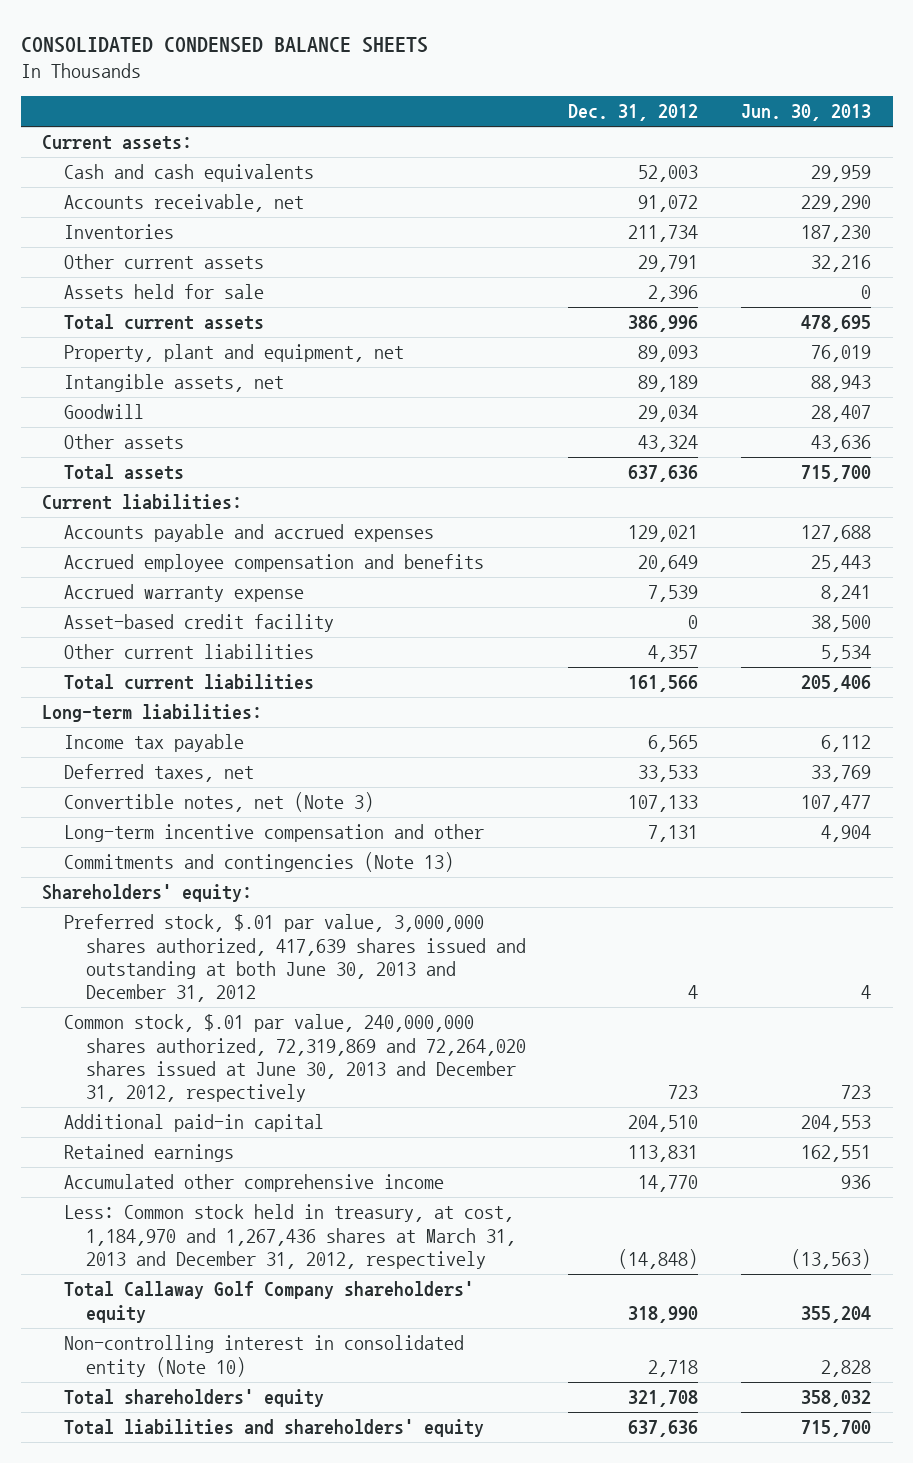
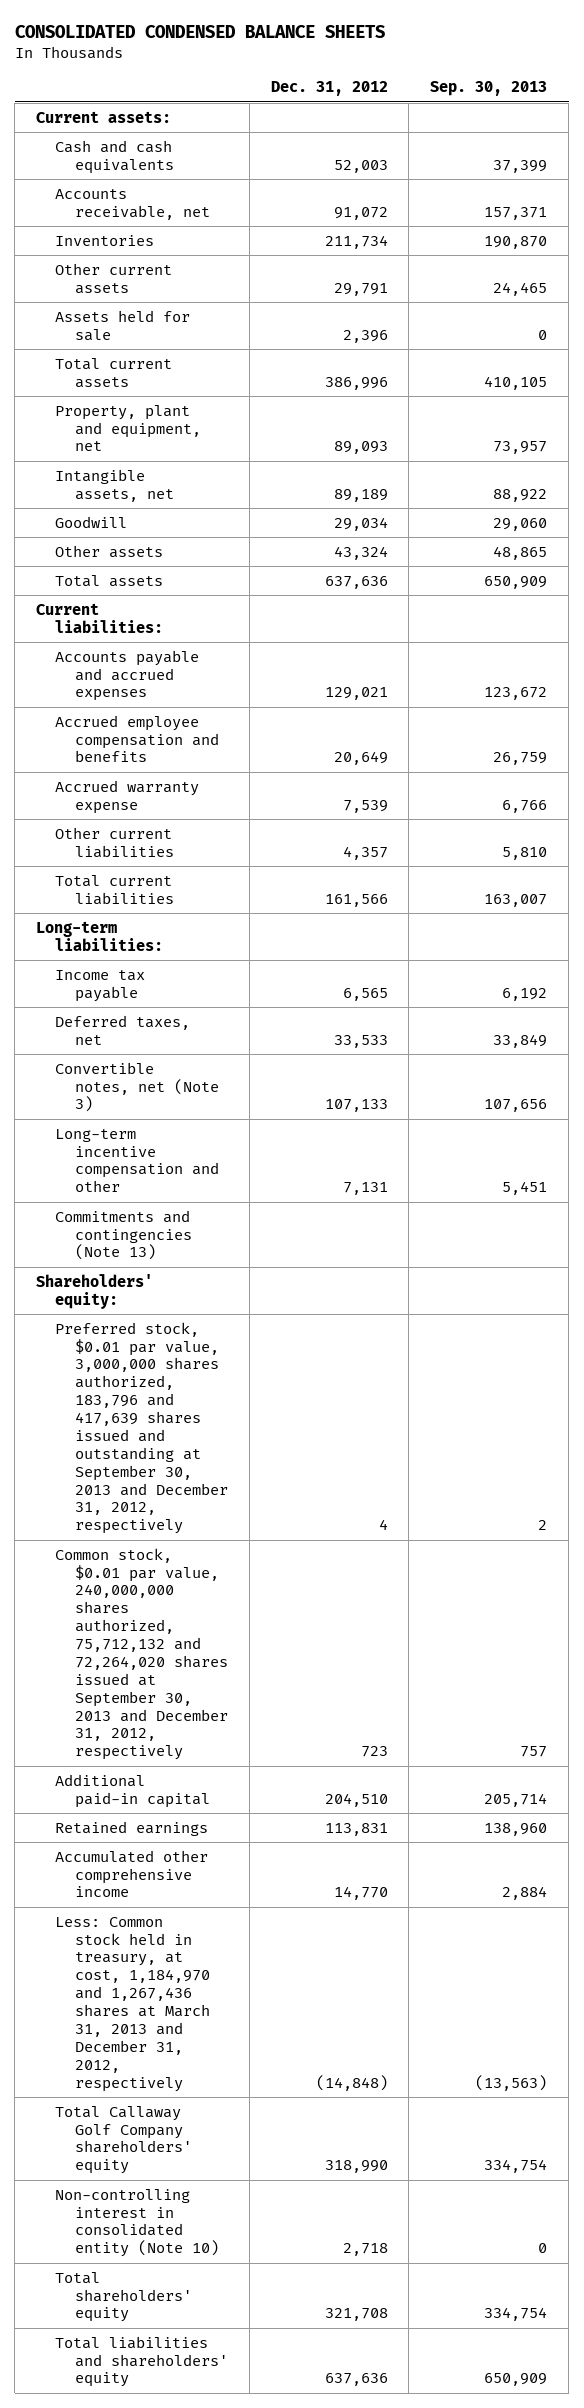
- | Dec. 31, 2012 | Jun. 30, 2013
+ | Dec. 31, 2012 | Sep. 30, 2013
- Asset-based credit facility | 0 | 38,500
- Preferred stock, $.01 par value, 3,000,000 shares authorized, 417,639 shares issued and outstanding at both June 30, 2013 and December 31, 2012 | 4 | 4
- Common stock, $.01 par value, 240,000,000 shares authorized, 72,319,869 and 72,264,020 shares issued at June 30, 2013 and December 31, 2012, respectively | 723 | 723
+ Preferred stock, $0.01 par value, 3,000,000 shares authorized, 183,796 and 417,639 shares issued and outstanding at September 30, 2013 and December 31, 2012, respectively | 4 | 2
+ Common stock, $0.01 par value, 240,000,000 shares authorized, 75,712,132 and 72,264,020 shares issued at September 30, 2013 and December 31, 2012, respectively | 723 | 757

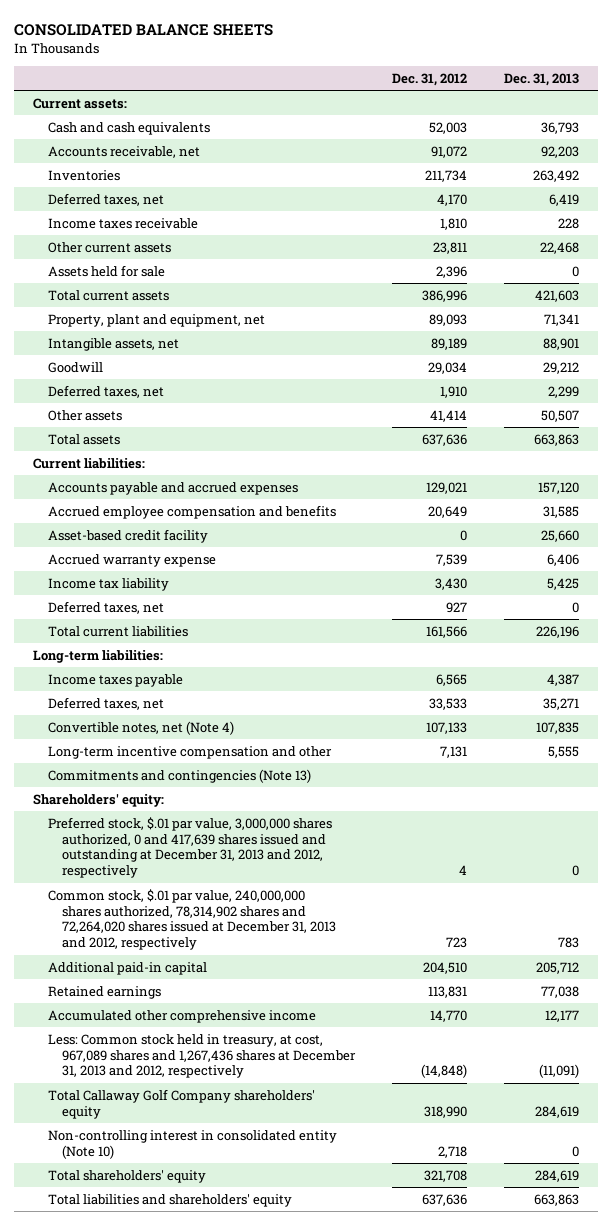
- CONSOLIDATED CONDENSED BALANCE SHEETS
+ CONSOLIDATED BALANCE SHEETS
- | Dec. 31, 2012 | Sep. 30, 2013
+ | Dec. 31, 2012 | Dec. 31, 2013
- Other current assets | 29,791 | 24,465
+ Deferred taxes, net | 4,170 | 6,419
+ Income taxes receivable | 1,810 | 228
+ Other current assets | 23,811 | 22,468
- Other assets | 43,324 | 48,865
+ Deferred taxes, net | 1,910 | 2,299
+ Other assets | 41,414 | 50,507
+ Asset-based credit facility | 0 | 25,660
- Other current liabilities | 4,357 | 5,810
+ Income tax liability | 3,430 | 5,425
+ Deferred taxes, net | 927 | 0
- Income tax payable | 6,565 | 6,192
+ Income taxes payable | 6,565 | 4,387
- Convertible notes, net (Note 3) | 107,133 | 107,656
+ Convertible notes, net (Note 4) | 107,133 | 107,835
- Preferred stock, $0.01 par value, 3,000,000 shares authorized, 183,796 and 417,639 shares issued and outstanding at September 30, 2013 and December 31, 2012, respectively | 4 | 2
- Common stock, $0.01 par value, 240,000,000 shares authorized, 75,712,132 and 72,264,020 shares issued at September 30, 2013 and December 31, 2012, respectively | 723 | 757
+ Preferred stock, $.01 par value, 3,000,000 shares authorized, 0 and 417,639 shares issued and outstanding at December 31, 2013 and 2012, respectively | 4 | 0
+ Common stock, $.01 par value, 240,000,000 shares authorized, 78,314,902 shares and 72,264,020 shares issued at December 31, 2013 and 2012, respectively | 723 | 783
- Less: Common stock held in treasury, at cost, 1,184,970 and 1,267,436 shares at March 31, 2013 and December 31, 2012, respectively | (14,848) | (13,563)
+ Less: Common stock held in treasury, at cost, 967,089 shares and 1,267,436 shares at December 31, 2013 and 2012, respectively | (14,848) | (11,091)

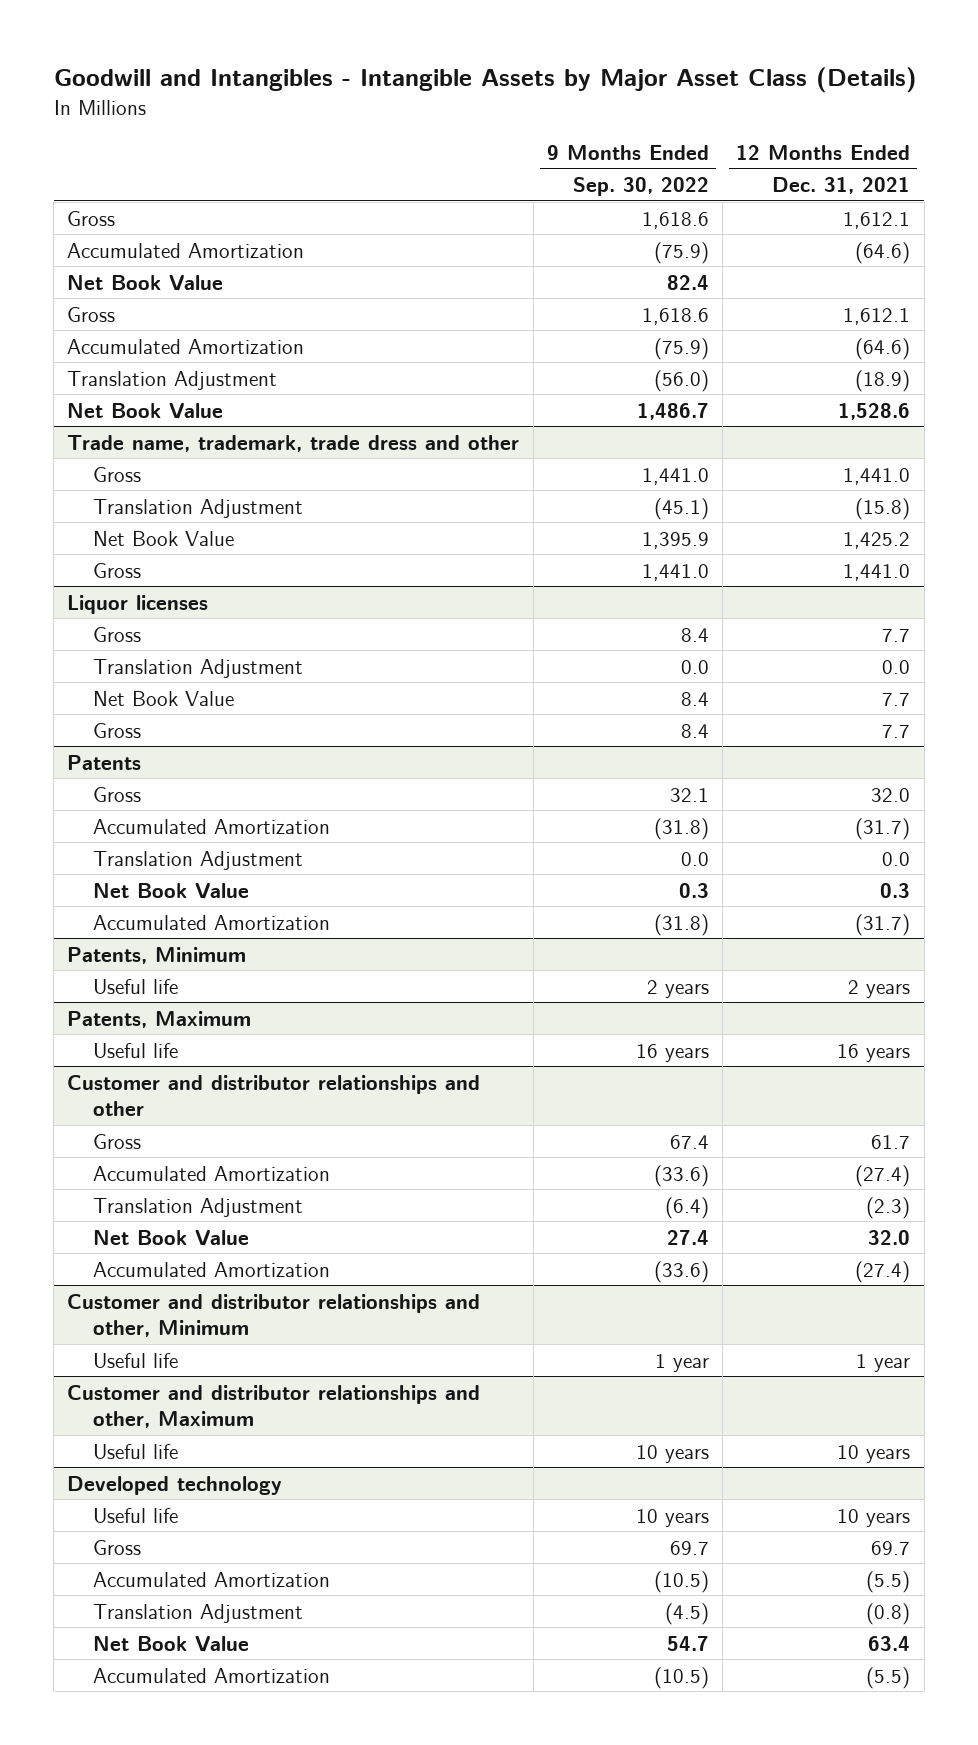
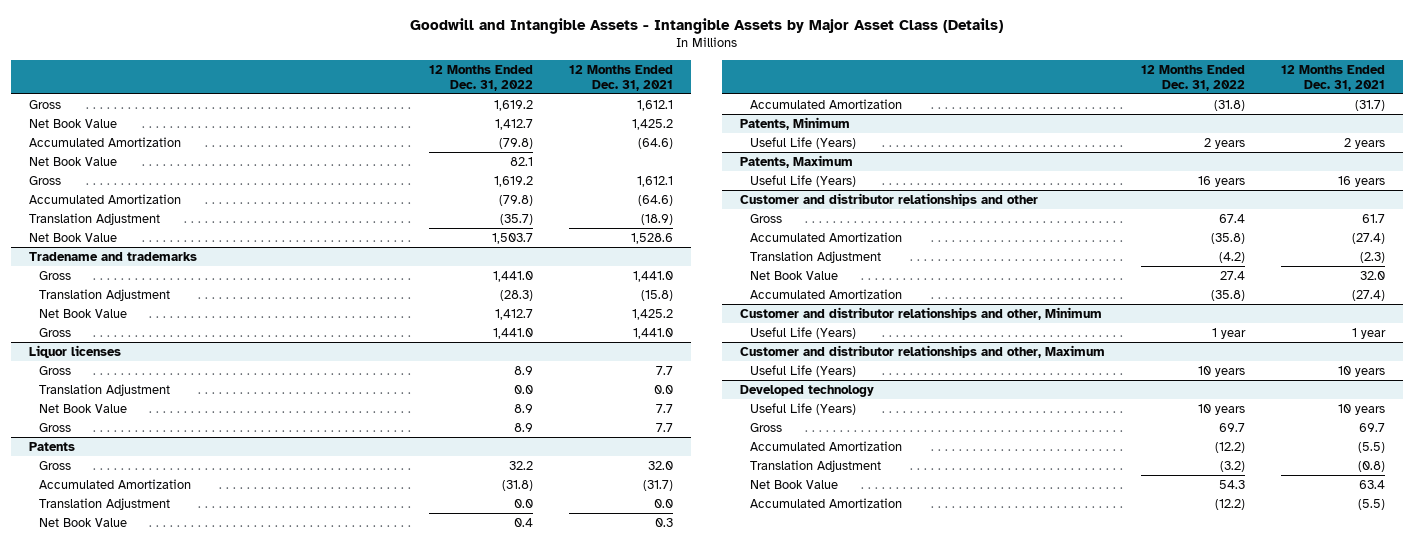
- Goodwill and Intangibles - Intangible Assets by Major Asset Class (Details)
+ Goodwill and Intangible Assets - Intangible Assets by Major Asset Class (Details)
- | 9 Months Ended Sep. 30, 2022 | 12 Months Ended Dec. 31, 2021
+ | 12 Months Ended Dec. 31, 2022 | 12 Months Ended Dec. 31, 2021
+ Net Book Value | 1,412.7 | 1,425.2
- Trade name, trademark, trade dress and other
+ Tradename and trademarks
@ Patents, Minimum
- Useful life | 2 years | 2 years
+ Useful Life (Years) | 2 years | 2 years
@ Patents, Maximum
- Useful life | 16 years | 16 years
+ Useful Life (Years) | 16 years | 16 years
@ Customer and distributor relationships and other, Minimum
- Useful life | 1 year | 1 year
+ Useful Life (Years) | 1 year | 1 year
@ Customer and distributor relationships and other, Maximum
- Useful life | 10 years | 10 years
+ Useful Life (Years) | 10 years | 10 years
@ Developed technology
- Useful life | 10 years | 10 years
+ Useful Life (Years) | 10 years | 10 years

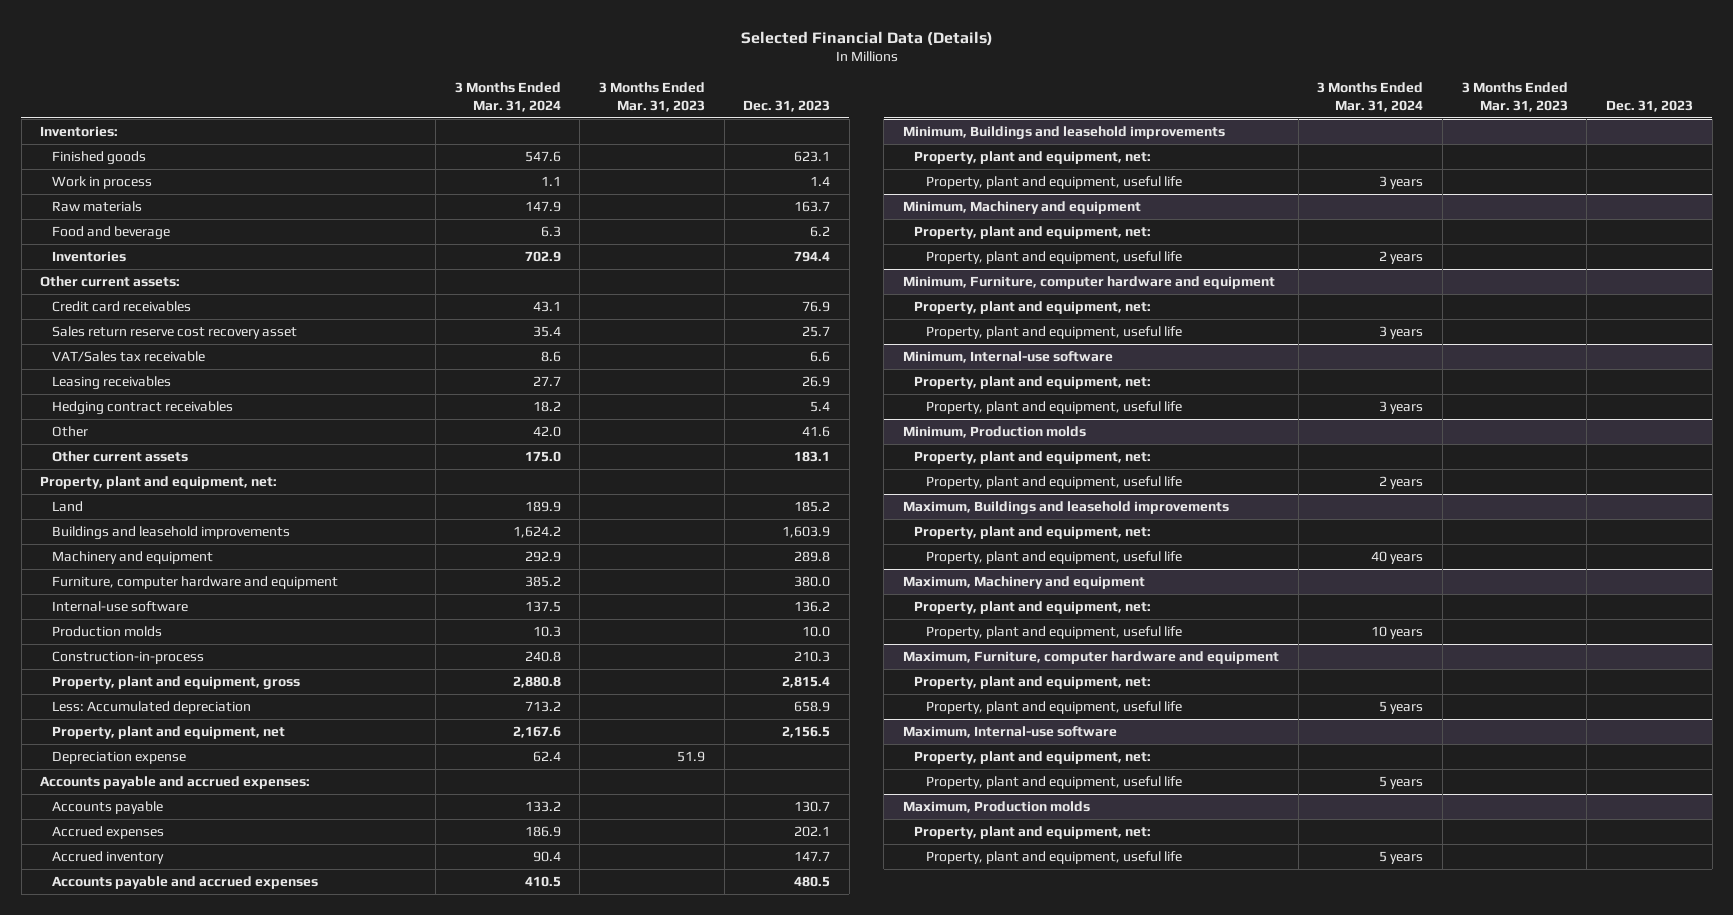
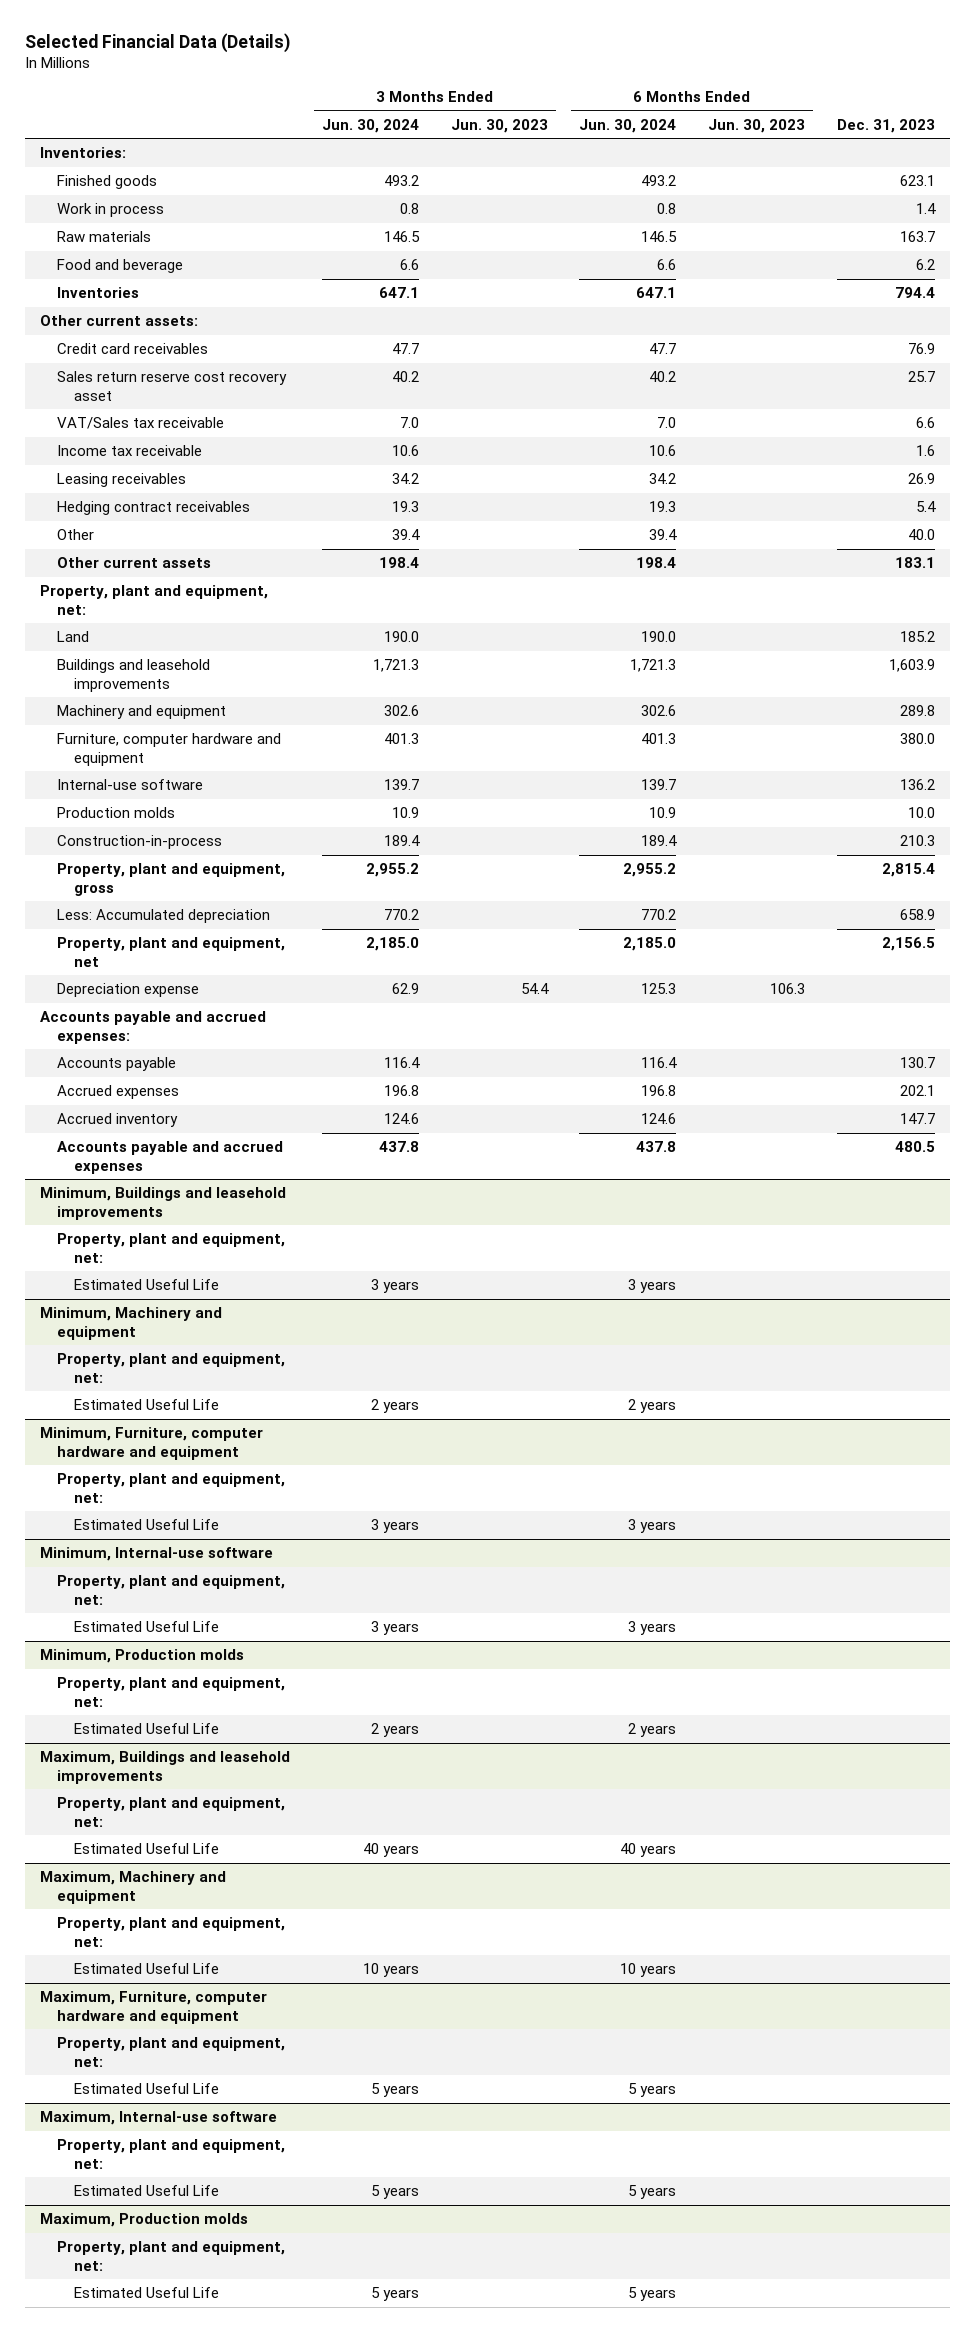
- | 3 Months Ended Mar. 31, 2024 | 3 Months Ended Mar. 31, 2023 | Dec. 31, 2023
+ | 3 Months Ended Jun. 30, 2024 | 3 Months Ended Jun. 30, 2023 | 6 Months Ended Jun. 30, 2024 | 6 Months Ended Jun. 30, 2023 | Dec. 31, 2023
+ Income tax receivable | 10.6 | | 10.6 | | 1.6
- Other | 42.0 | | 41.6
+ Other | 39.4 | | 39.4 | | 40.0
@ Minimum, Buildings and leasehold improvements
- Property, plant and equipment, useful life | 3 years | |
+ Estimated Useful Life | 3 years | | 3 years | |
@ Minimum, Machinery and equipment
- Property, plant and equipment, useful life | 2 years | |
+ Estimated Useful Life | 2 years | | 2 years | |
@ Minimum, Furniture, computer hardware and equipment
- Property, plant and equipment, useful life | 3 years | |
+ Estimated Useful Life | 3 years | | 3 years | |
@ Minimum, Internal-use software
- Property, plant and equipment, useful life | 3 years | |
+ Estimated Useful Life | 3 years | | 3 years | |
@ Minimum, Production molds
- Property, plant and equipment, useful life | 2 years | |
+ Estimated Useful Life | 2 years | | 2 years | |
@ Maximum, Buildings and leasehold improvements
- Property, plant and equipment, useful life | 40 years | |
+ Estimated Useful Life | 40 years | | 40 years | |
@ Maximum, Machinery and equipment
- Property, plant and equipment, useful life | 10 years | |
+ Estimated Useful Life | 10 years | | 10 years | |
@ Maximum, Furniture, computer hardware and equipment
- Property, plant and equipment, useful life | 5 years | |
+ Estimated Useful Life | 5 years | | 5 years | |
@ Maximum, Internal-use software
- Property, plant and equipment, useful life | 5 years | |
+ Estimated Useful Life | 5 years | | 5 years | |
@ Maximum, Production molds
- Property, plant and equipment, useful life | 5 years | |
+ Estimated Useful Life | 5 years | | 5 years | |

